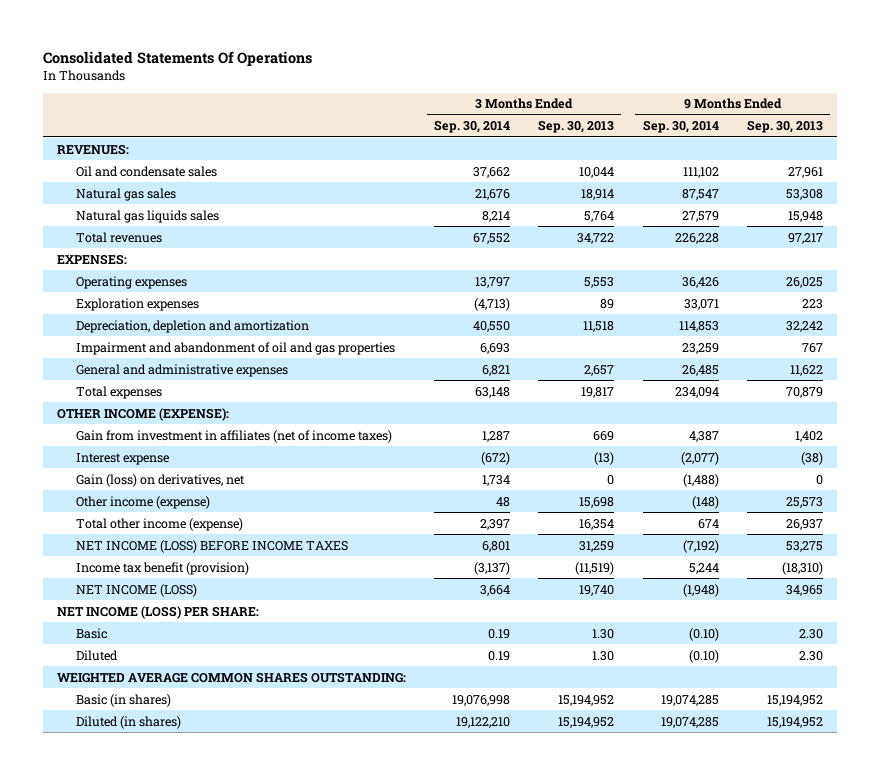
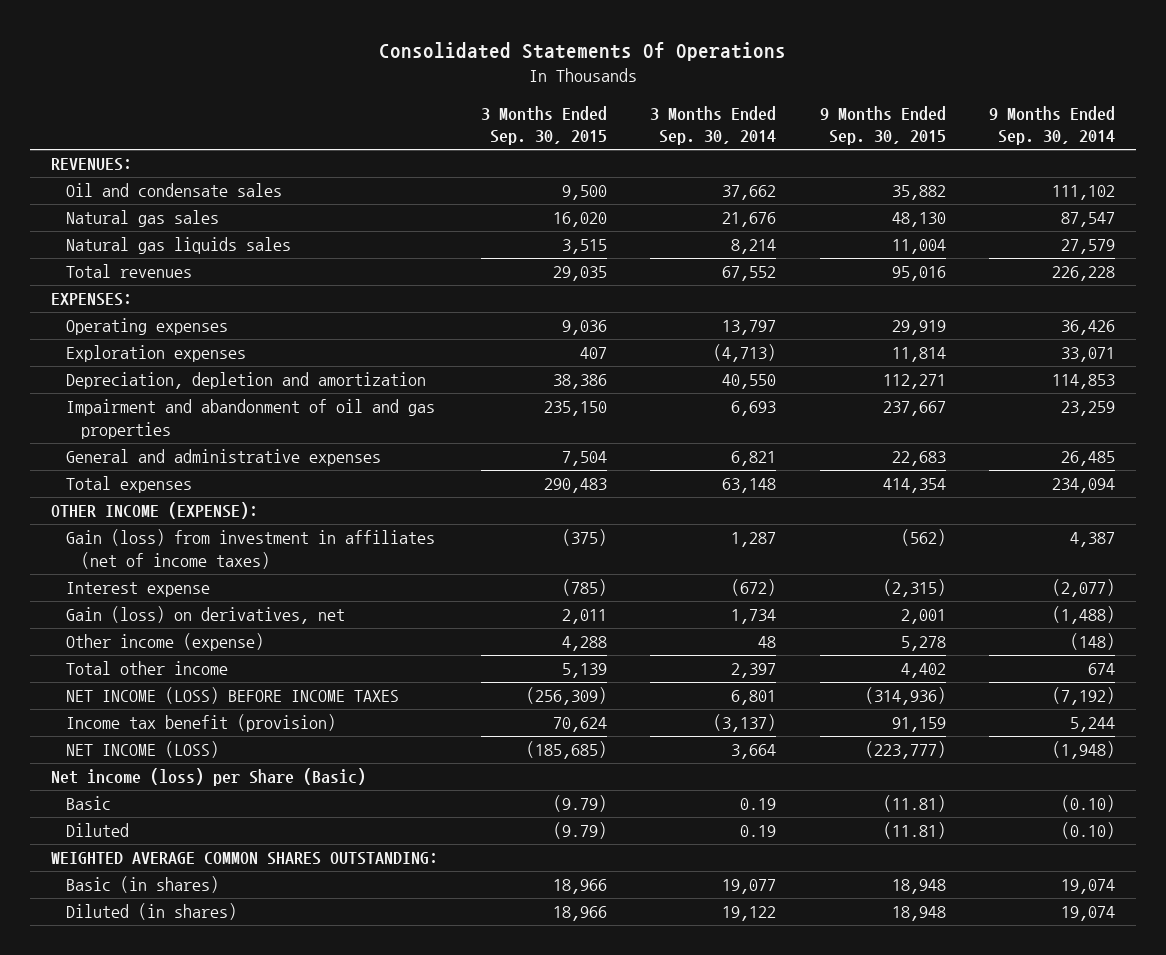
- | 3 Months Ended Sep. 30, 2014 | 3 Months Ended Sep. 30, 2013 | 9 Months Ended Sep. 30, 2014 | 9 Months Ended Sep. 30, 2013
+ | 3 Months Ended Sep. 30, 2015 | 3 Months Ended Sep. 30, 2014 | 9 Months Ended Sep. 30, 2015 | 9 Months Ended Sep. 30, 2014
- Gain from investment in affiliates (net of income taxes) | 1,287 | 669 | 4,387 | 1,402
+ Gain (loss) from investment in affiliates (net of income taxes) | (375) | 1,287 | (562) | 4,387
- Total other income (expense) | 2,397 | 16,354 | 674 | 26,937
+ Total other income | 5,139 | 2,397 | 4,402 | 674
- NET INCOME (LOSS) PER SHARE:
+ Net income (loss) per Share (Basic)
- Basic (in shares) | 19,076,998 | 15,194,952 | 19,074,285 | 15,194,952
- Diluted (in shares) | 19,122,210 | 15,194,952 | 19,074,285 | 15,194,952
+ Basic (in shares) | 18,966 | 19,077 | 18,948 | 19,074
+ Diluted (in shares) | 18,966 | 19,122 | 18,948 | 19,074

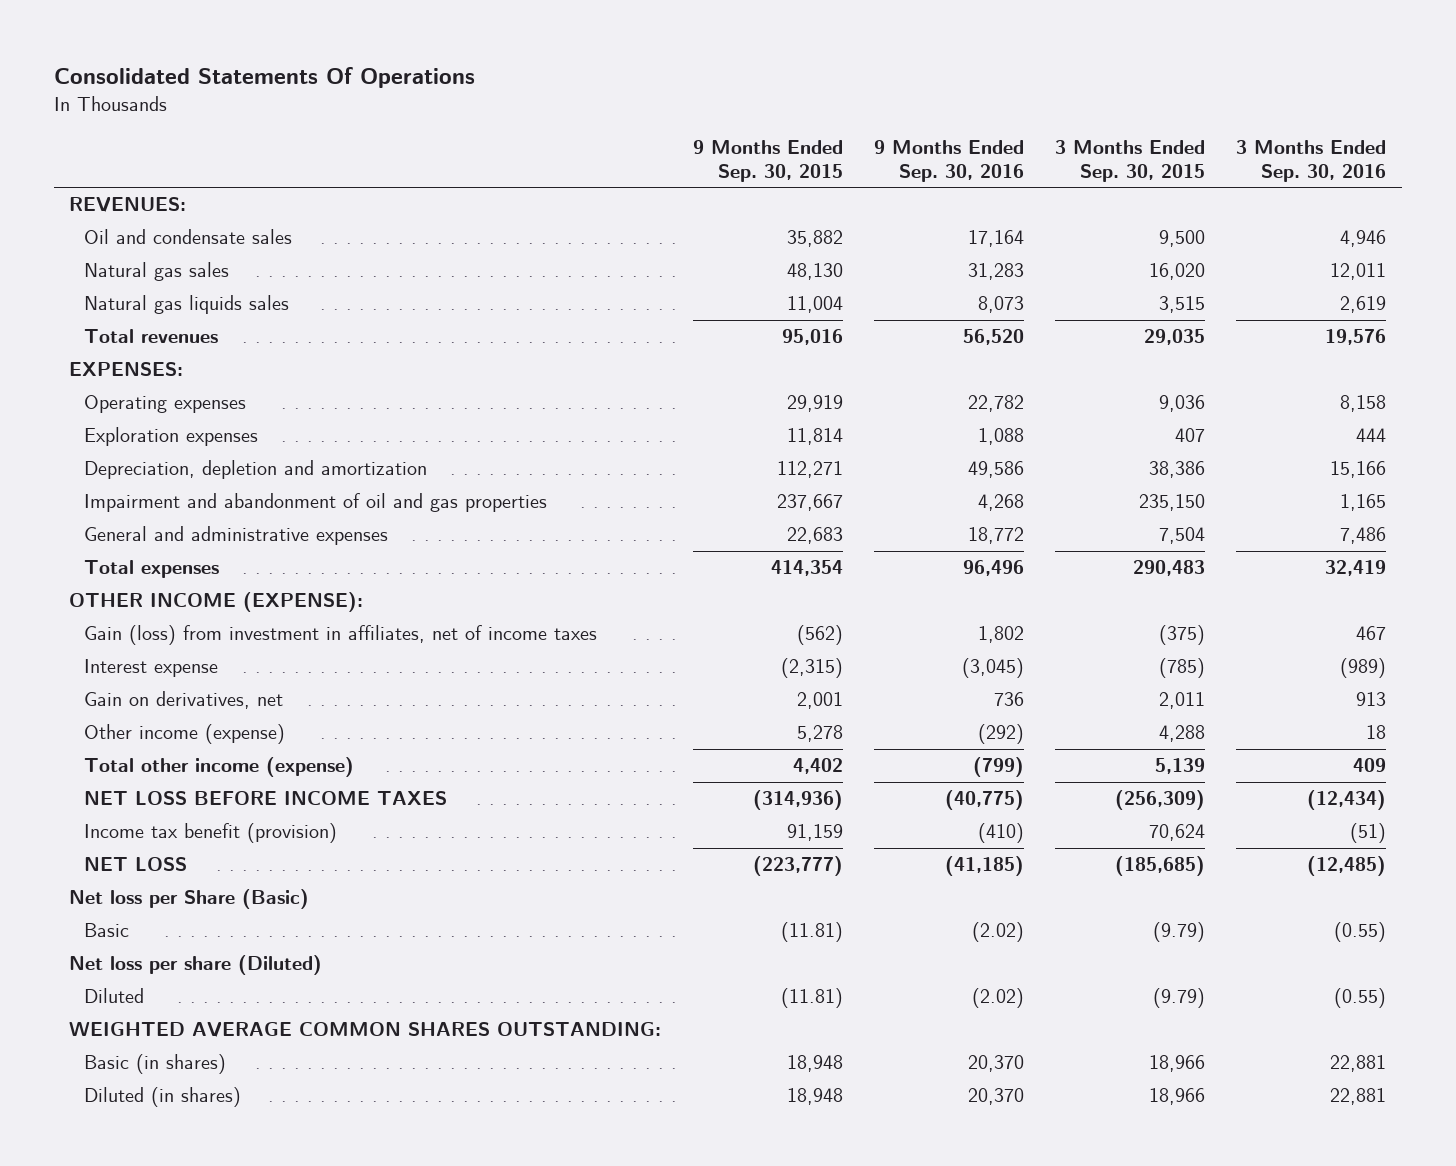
- | 3 Months Ended Sep. 30, 2015 | 3 Months Ended Sep. 30, 2014 | 9 Months Ended Sep. 30, 2015 | 9 Months Ended Sep. 30, 2014
+ | 9 Months Ended Sep. 30, 2015 | 9 Months Ended Sep. 30, 2016 | 3 Months Ended Sep. 30, 2015 | 3 Months Ended Sep. 30, 2016
- Gain (loss) from investment in affiliates (net of income taxes) | (375) | 1,287 | (562) | 4,387
+ Gain (loss) from investment in affiliates, net of income taxes | (562) | 1,802 | (375) | 467
- Gain (loss) on derivatives, net | 2,011 | 1,734 | 2,001 | (1,488)
+ Gain on derivatives, net | 2,001 | 736 | 2,011 | 913
- Total other income | 5,139 | 2,397 | 4,402 | 674
- NET INCOME (LOSS) BEFORE INCOME TAXES | (256,309) | 6,801 | (314,936) | (7,192)
+ Total other income (expense) | 4,402 | (799) | 5,139 | 409
+ NET LOSS BEFORE INCOME TAXES | (314,936) | (40,775) | (256,309) | (12,434)
- NET INCOME (LOSS) | (185,685) | 3,664 | (223,777) | (1,948)
- Net income (loss) per Share (Basic)
+ NET LOSS | (223,777) | (41,185) | (185,685) | (12,485)
+ Net loss per Share (Basic)
+ Net loss per share (Diluted)

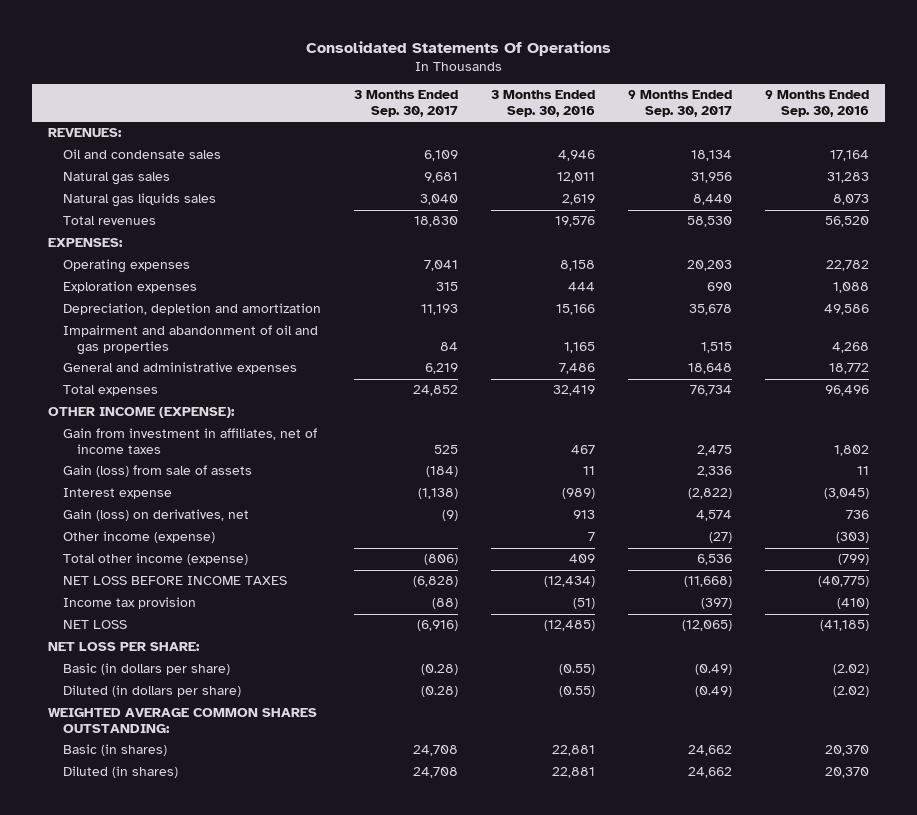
- | 9 Months Ended Sep. 30, 2015 | 9 Months Ended Sep. 30, 2016 | 3 Months Ended Sep. 30, 2015 | 3 Months Ended Sep. 30, 2016
+ | 3 Months Ended Sep. 30, 2017 | 3 Months Ended Sep. 30, 2016 | 9 Months Ended Sep. 30, 2017 | 9 Months Ended Sep. 30, 2016
- Gain (loss) from investment in affiliates, net of income taxes | (562) | 1,802 | (375) | 467
+ Gain from investment in affiliates, net of income taxes | 525 | 467 | 2,475 | 1,802
+ Gain (loss) from sale of assets | (184) | 11 | 2,336 | 11
- Gain on derivatives, net | 2,001 | 736 | 2,011 | 913
- Other income (expense) | 5,278 | (292) | 4,288 | 18
+ Gain (loss) on derivatives, net | (9) | 913 | 4,574 | 736
+ Other income (expense) | | 7 | (27) | (303)
- Income tax benefit (provision) | 91,159 | (410) | 70,624 | (51)
+ Income tax provision | (88) | (51) | (397) | (410)
- Net loss per Share (Basic)
- Basic | (11.81) | (2.02) | (9.79) | (0.55)
- Net loss per share (Diluted)
- Diluted | (11.81) | (2.02) | (9.79) | (0.55)
+ NET LOSS PER SHARE:
+ Basic (in dollars per share) | (0.28) | (0.55) | (0.49) | (2.02)
+ Diluted (in dollars per share) | (0.28) | (0.55) | (0.49) | (2.02)

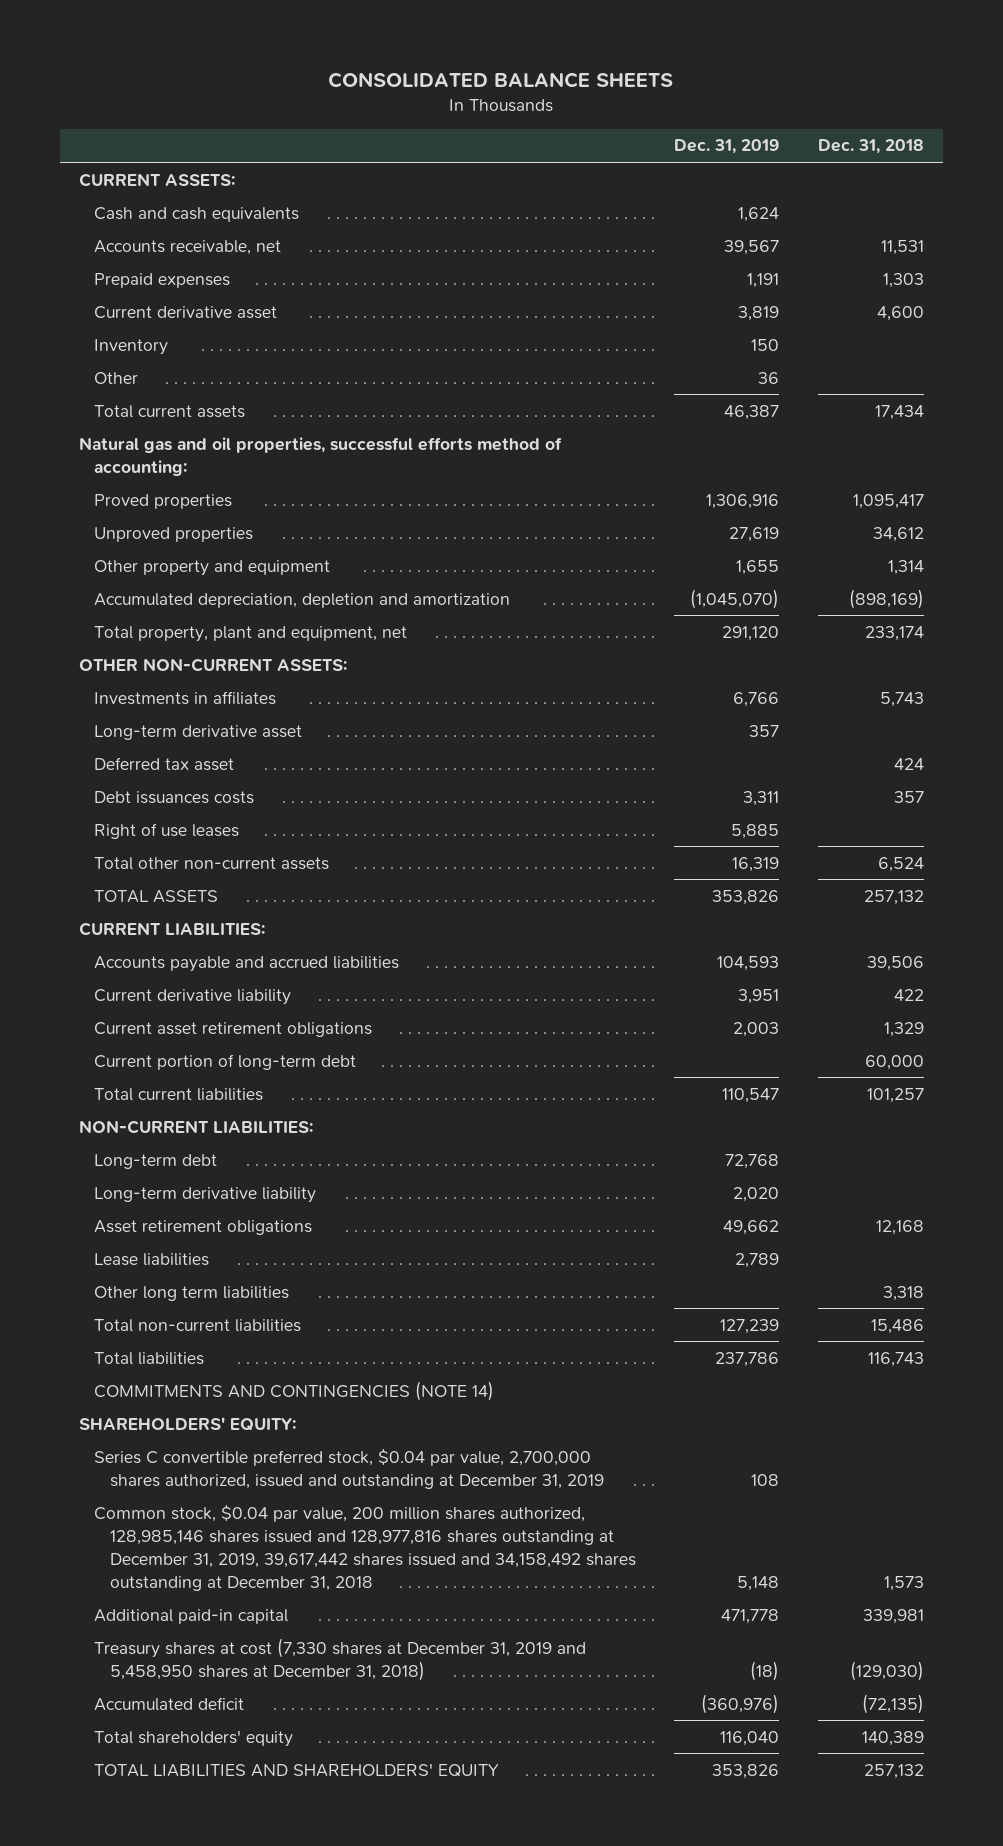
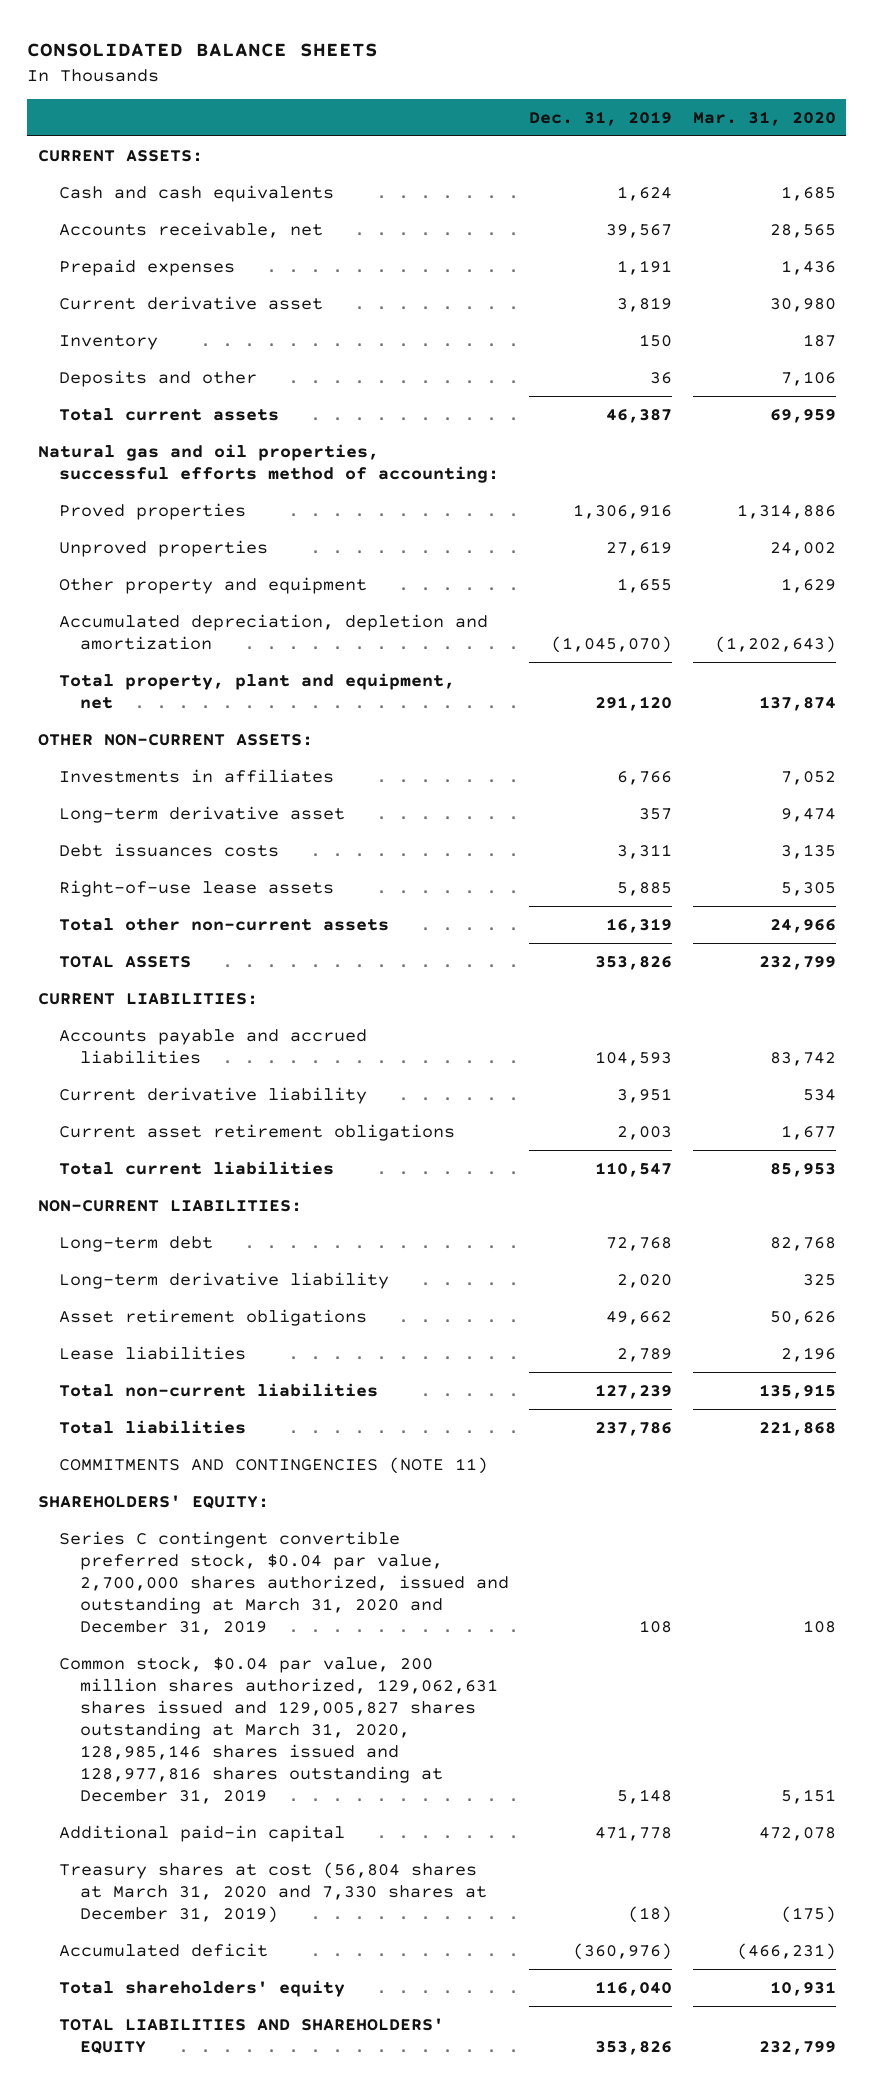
- | Dec. 31, 2019 | Dec. 31, 2018
+ | Dec. 31, 2019 | Mar. 31, 2020
- Other | 36 |
+ Deposits and other | 36 | 7,106
- Deferred tax asset | | 424
- Right of use leases | 5,885 |
+ Right-of-use lease assets | 5,885 | 5,305
- Current portion of long-term debt | | 60,000
- Other long term liabilities | | 3,318
- COMMITMENTS AND CONTINGENCIES (NOTE 14)
+ COMMITMENTS AND CONTINGENCIES (NOTE 11)
- Series C convertible preferred stock, $0.04 par value, 2,700,000 shares authorized, issued and outstanding at December 31, 2019 | 108 |
- Common stock, $0.04 par value, 200 million shares authorized, 128,985,146 shares issued and 128,977,816 shares outstanding at December 31, 2019, 39,617,442 shares issued and 34,158,492 shares outstanding at December 31, 2018 | 5,148 | 1,573
+ Series C contingent convertible preferred stock, $0.04 par value, 2,700,000 shares authorized, issued and outstanding at March 31, 2020 and December 31, 2019 | 108 | 108
+ Common stock, $0.04 par value, 200 million shares authorized, 129,062,631 shares issued and 129,005,827 shares outstanding at March 31, 2020, 128,985,146 shares issued and 128,977,816 shares outstanding at December 31, 2019 | 5,148 | 5,151
- Treasury shares at cost (7,330 shares at December 31, 2019 and 5,458,950 shares at December 31, 2018) | (18) | (129,030)
+ Treasury shares at cost (56,804 shares at March 31, 2020 and 7,330 shares at December 31, 2019) | (18) | (175)

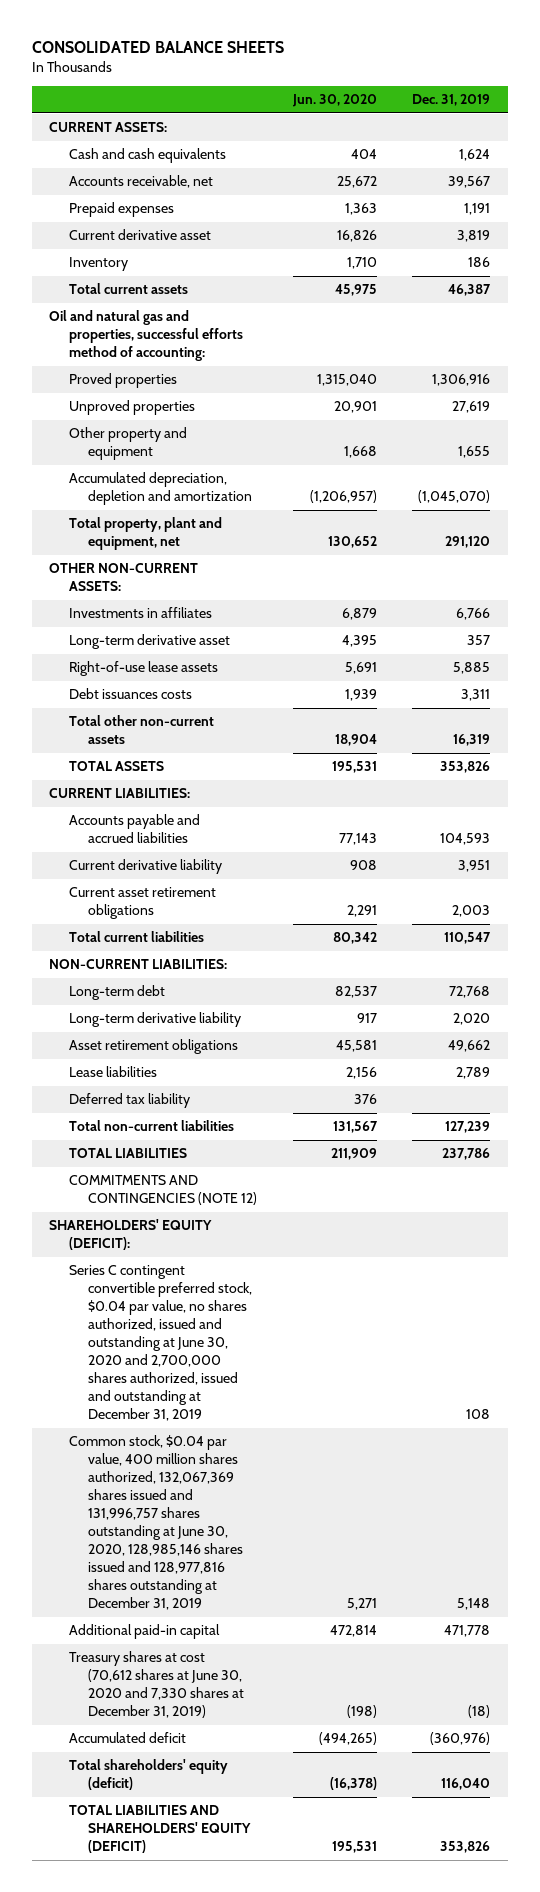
- | Dec. 31, 2019 | Mar. 31, 2020
+ | Jun. 30, 2020 | Dec. 31, 2019
- Inventory | 150 | 187
- Deposits and other | 36 | 7,106
+ Inventory | 1,710 | 186
- Natural gas and oil properties, successful efforts method of accounting:
+ Oil and natural gas and properties, successful efforts method of accounting:
moved down: Debt issuances costs | 1,939 | 3,311
+ Deferred tax liability | 376 |
- Total liabilities | 237,786 | 221,868
- COMMITMENTS AND CONTINGENCIES (NOTE 11)
- SHAREHOLDERS' EQUITY:
- Series C contingent convertible preferred stock, $0.04 par value, 2,700,000 shares authorized, issued and outstanding at March 31, 2020 and December 31, 2019 | 108 | 108
- Common stock, $0.04 par value, 200 million shares authorized, 129,062,631 shares issued and 129,005,827 shares outstanding at March 31, 2020, 128,985,146 shares issued and 128,977,816 shares outstanding at December 31, 2019 | 5,148 | 5,151
+ TOTAL LIABILITIES | 211,909 | 237,786
+ COMMITMENTS AND CONTINGENCIES (NOTE 12)
+ SHAREHOLDERS' EQUITY (DEFICIT):
+ Series C contingent convertible preferred stock, $0.04 par value, no shares authorized, issued and outstanding at June 30, 2020 and 2,700,000 shares authorized, issued and outstanding at December 31, 2019 | | 108
+ Common stock, $0.04 par value, 400 million shares authorized, 132,067,369 shares issued and 131,996,757 shares outstanding at June 30, 2020, 128,985,146 shares issued and 128,977,816 shares outstanding at December 31, 2019 | 5,271 | 5,148
- Treasury shares at cost (56,804 shares at March 31, 2020 and 7,330 shares at December 31, 2019) | (18) | (175)
+ Treasury shares at cost (70,612 shares at June 30, 2020 and 7,330 shares at December 31, 2019) | (198) | (18)
- Total shareholders' equity | 116,040 | 10,931
- TOTAL LIABILITIES AND SHAREHOLDERS' EQUITY | 353,826 | 232,799
+ Total shareholders' equity (deficit) | (16,378) | 116,040
+ TOTAL LIABILITIES AND SHAREHOLDERS' EQUITY (DEFICIT) | 195,531 | 353,826

